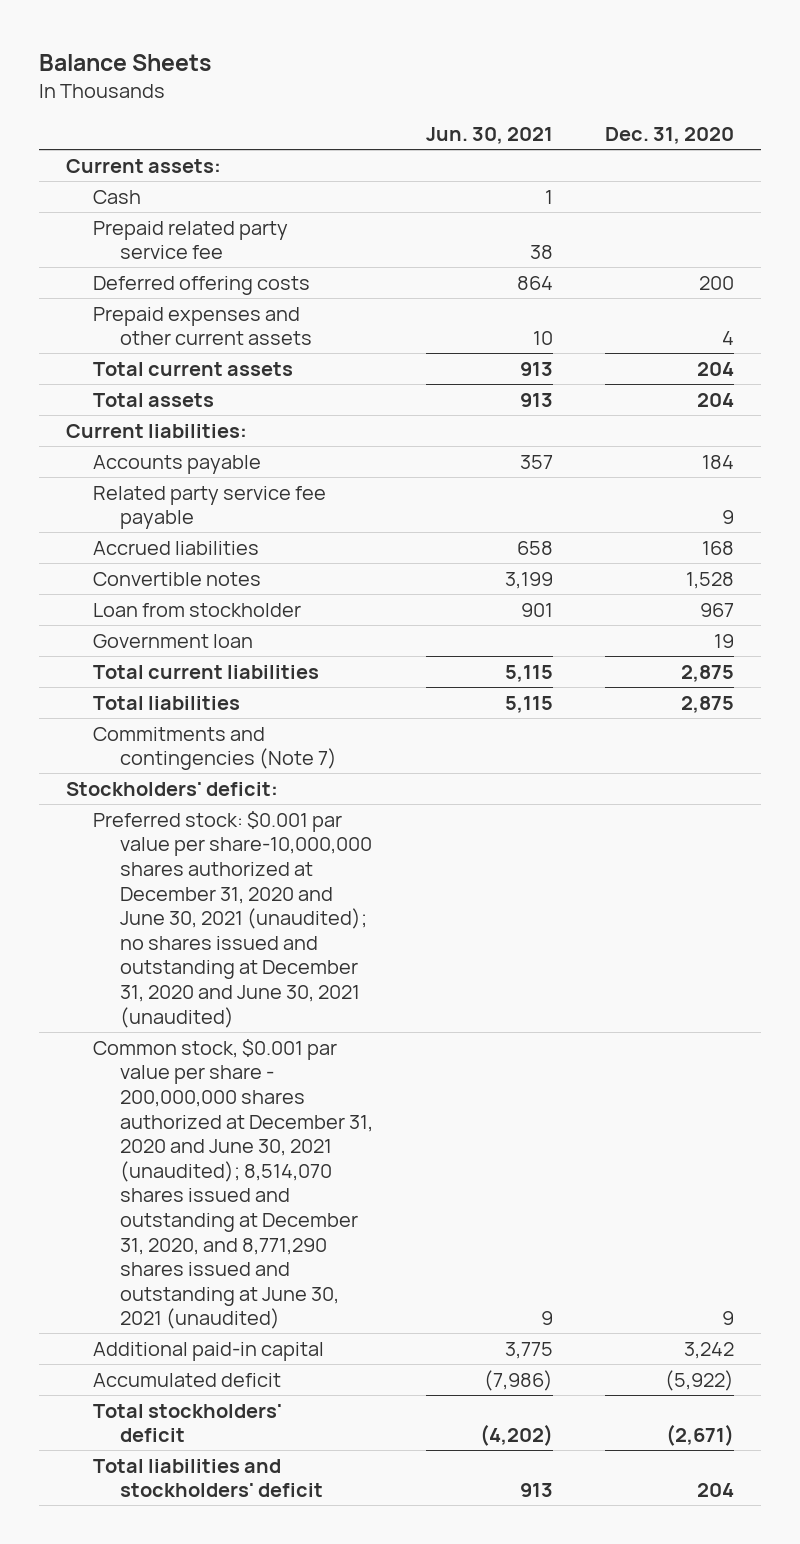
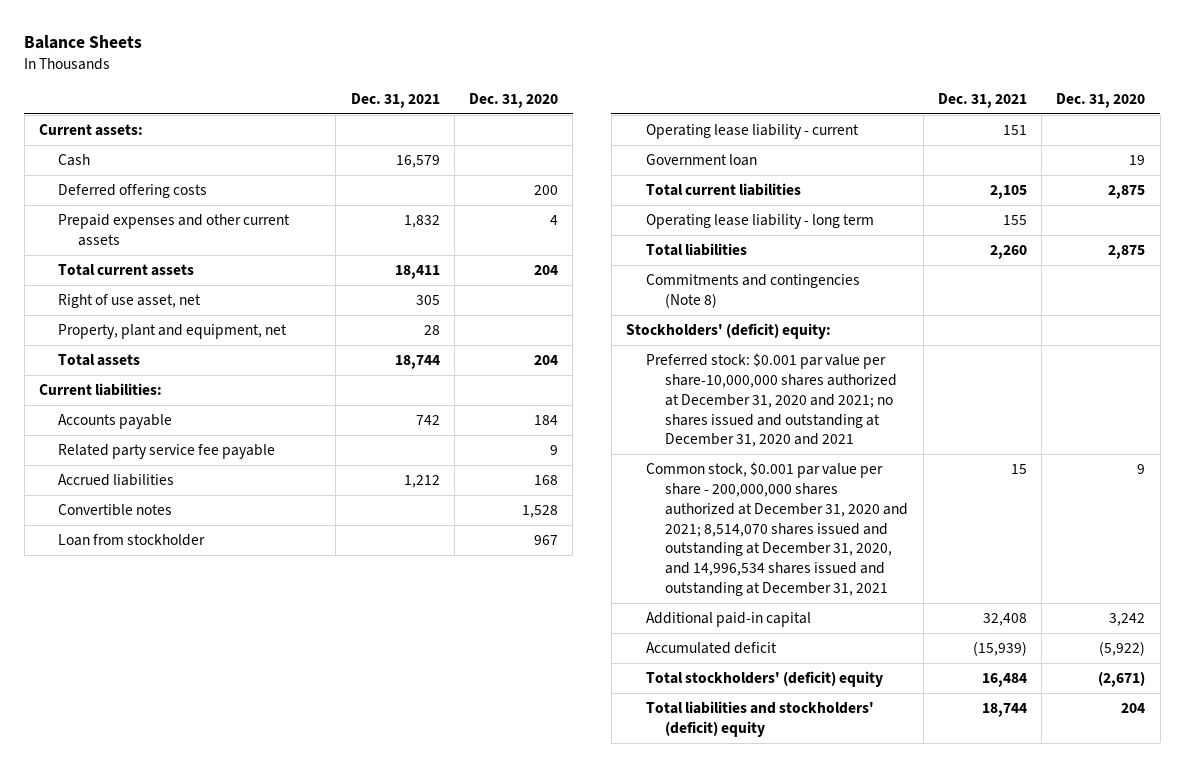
- | Jun. 30, 2021 | Dec. 31, 2020
+ | Dec. 31, 2021 | Dec. 31, 2020
- Prepaid related party service fee | 38 |
+ Right of use asset, net | 305 |
+ Property, plant and equipment, net | 28 |
+ Operating lease liability - current | 151 |
+ Operating lease liability - long term | 155 |
- Commitments and contingencies (Note 7)
- Stockholders' deficit:
- Preferred stock: $0.001 par value per share-10,000,000 shares authorized at December 31, 2020 and June 30, 2021 (unaudited); no shares issued and outstanding at December 31, 2020 and June 30, 2021 (unaudited)
- Common stock, $0.001 par value per share - 200,000,000 shares authorized at December 31, 2020 and June 30, 2021 (unaudited); 8,514,070 shares issued and outstanding at December 31, 2020, and 8,771,290 shares issued and outstanding at June 30, 2021 (unaudited) | 9 | 9
+ Commitments and contingencies (Note 8)
+ Stockholders' (deficit) equity:
+ Preferred stock: $0.001 par value per share-10,000,000 shares authorized at December 31, 2020 and 2021; no shares issued and outstanding at December 31, 2020 and 2021
+ Common stock, $0.001 par value per share - 200,000,000 shares authorized at December 31, 2020 and 2021; 8,514,070 shares issued and outstanding at December 31, 2020, and 14,996,534 shares issued and outstanding at December 31, 2021 | 15 | 9
- Total stockholders' deficit | (4,202) | (2,671)
- Total liabilities and stockholders' deficit | 913 | 204
+ Total stockholders' (deficit) equity | 16,484 | (2,671)
+ Total liabilities and stockholders' (deficit) equity | 18,744 | 204

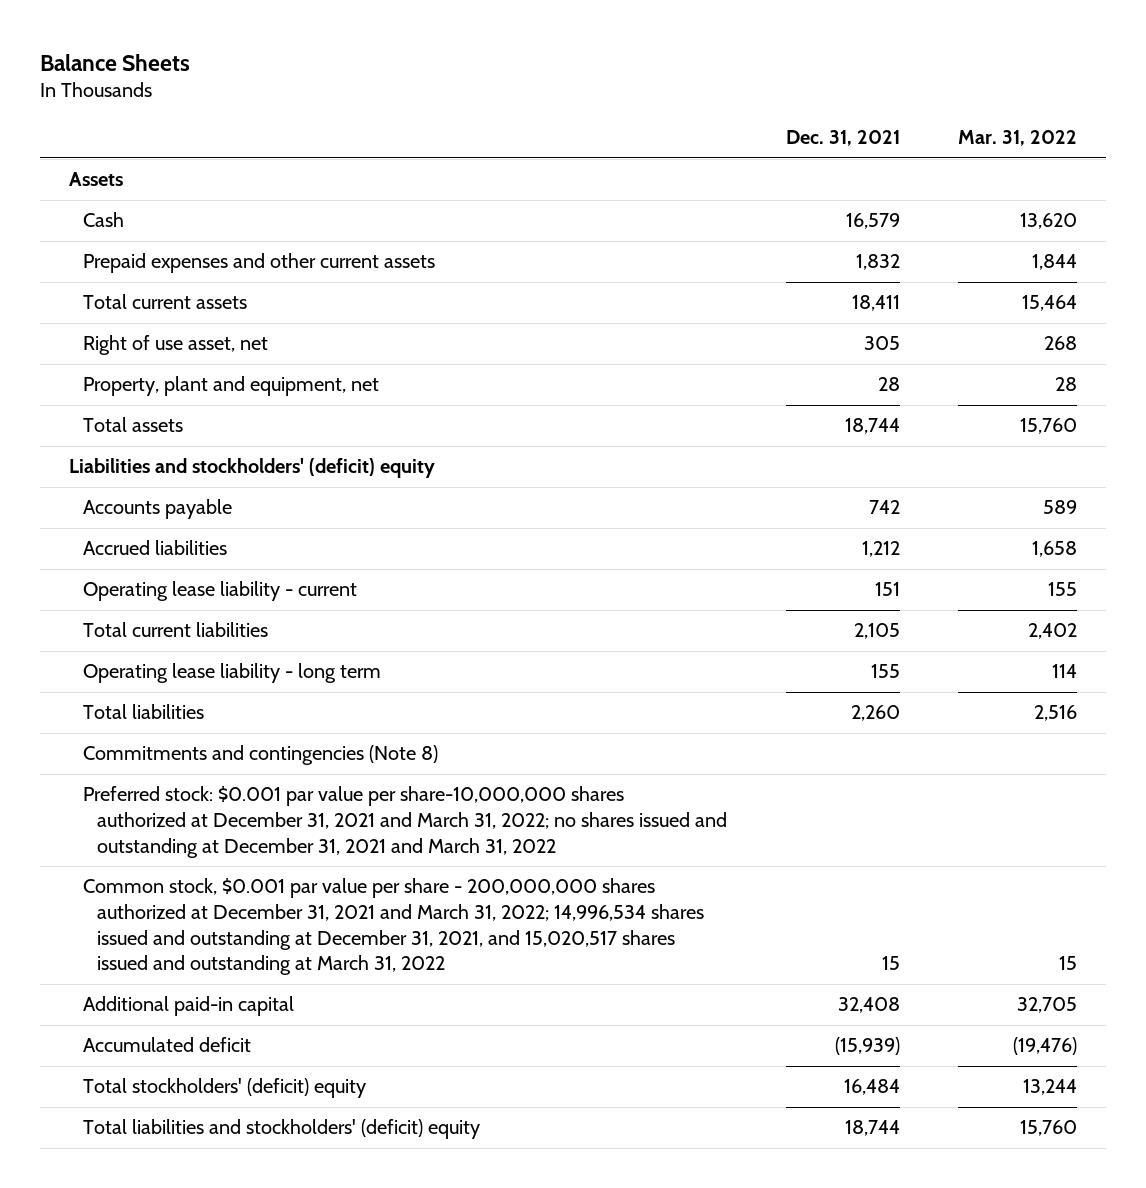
- | Dec. 31, 2021 | Dec. 31, 2020
+ | Dec. 31, 2021 | Mar. 31, 2022
- Current assets:
+ Assets
- Deferred offering costs | | 200
- Current liabilities:
+ Liabilities and stockholders' (deficit) equity
- Related party service fee payable | | 9
- Convertible notes | | 1,528
- Loan from stockholder | | 967
- Government loan | | 19
- Stockholders' (deficit) equity:
- Preferred stock: $0.001 par value per share-10,000,000 shares authorized at December 31, 2020 and 2021; no shares issued and outstanding at December 31, 2020 and 2021
- Common stock, $0.001 par value per share - 200,000,000 shares authorized at December 31, 2020 and 2021; 8,514,070 shares issued and outstanding at December 31, 2020, and 14,996,534 shares issued and outstanding at December 31, 2021 | 15 | 9
+ Preferred stock: $0.001 par value per share-10,000,000 shares authorized at December 31, 2021 and March 31, 2022; no shares issued and outstanding at December 31, 2021 and March 31, 2022
+ Common stock, $0.001 par value per share - 200,000,000 shares authorized at December 31, 2021 and March 31, 2022; 14,996,534 shares issued and outstanding at December 31, 2021, and 15,020,517 shares issued and outstanding at March 31, 2022 | 15 | 15

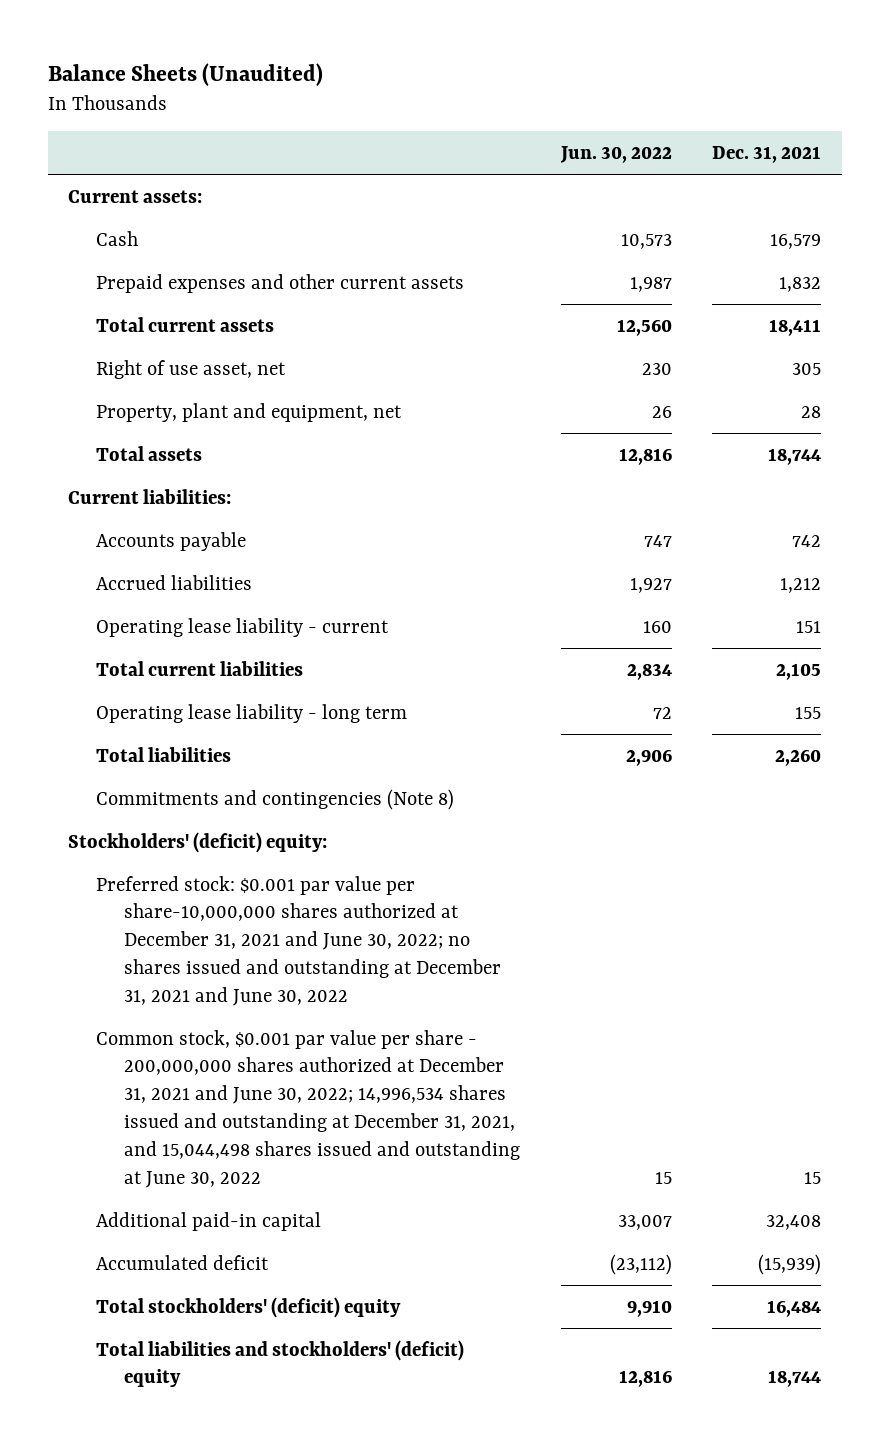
- Balance Sheets
+ Balance Sheets (Unaudited)
- | Dec. 31, 2021 | Mar. 31, 2022
+ | Jun. 30, 2022 | Dec. 31, 2021
- Assets
+ Current assets:
- Liabilities and stockholders' (deficit) equity
+ Current liabilities:
- Preferred stock: $0.001 par value per share-10,000,000 shares authorized at December 31, 2021 and March 31, 2022; no shares issued and outstanding at December 31, 2021 and March 31, 2022
- Common stock, $0.001 par value per share - 200,000,000 shares authorized at December 31, 2021 and March 31, 2022; 14,996,534 shares issued and outstanding at December 31, 2021, and 15,020,517 shares issued and outstanding at March 31, 2022 | 15 | 15
+ Stockholders' (deficit) equity:
+ Preferred stock: $0.001 par value per share-10,000,000 shares authorized at December 31, 2021 and June 30, 2022; no shares issued and outstanding at December 31, 2021 and June 30, 2022
+ Common stock, $0.001 par value per share - 200,000,000 shares authorized at December 31, 2021 and June 30, 2022; 14,996,534 shares issued and outstanding at December 31, 2021, and 15,044,498 shares issued and outstanding at June 30, 2022 | 15 | 15

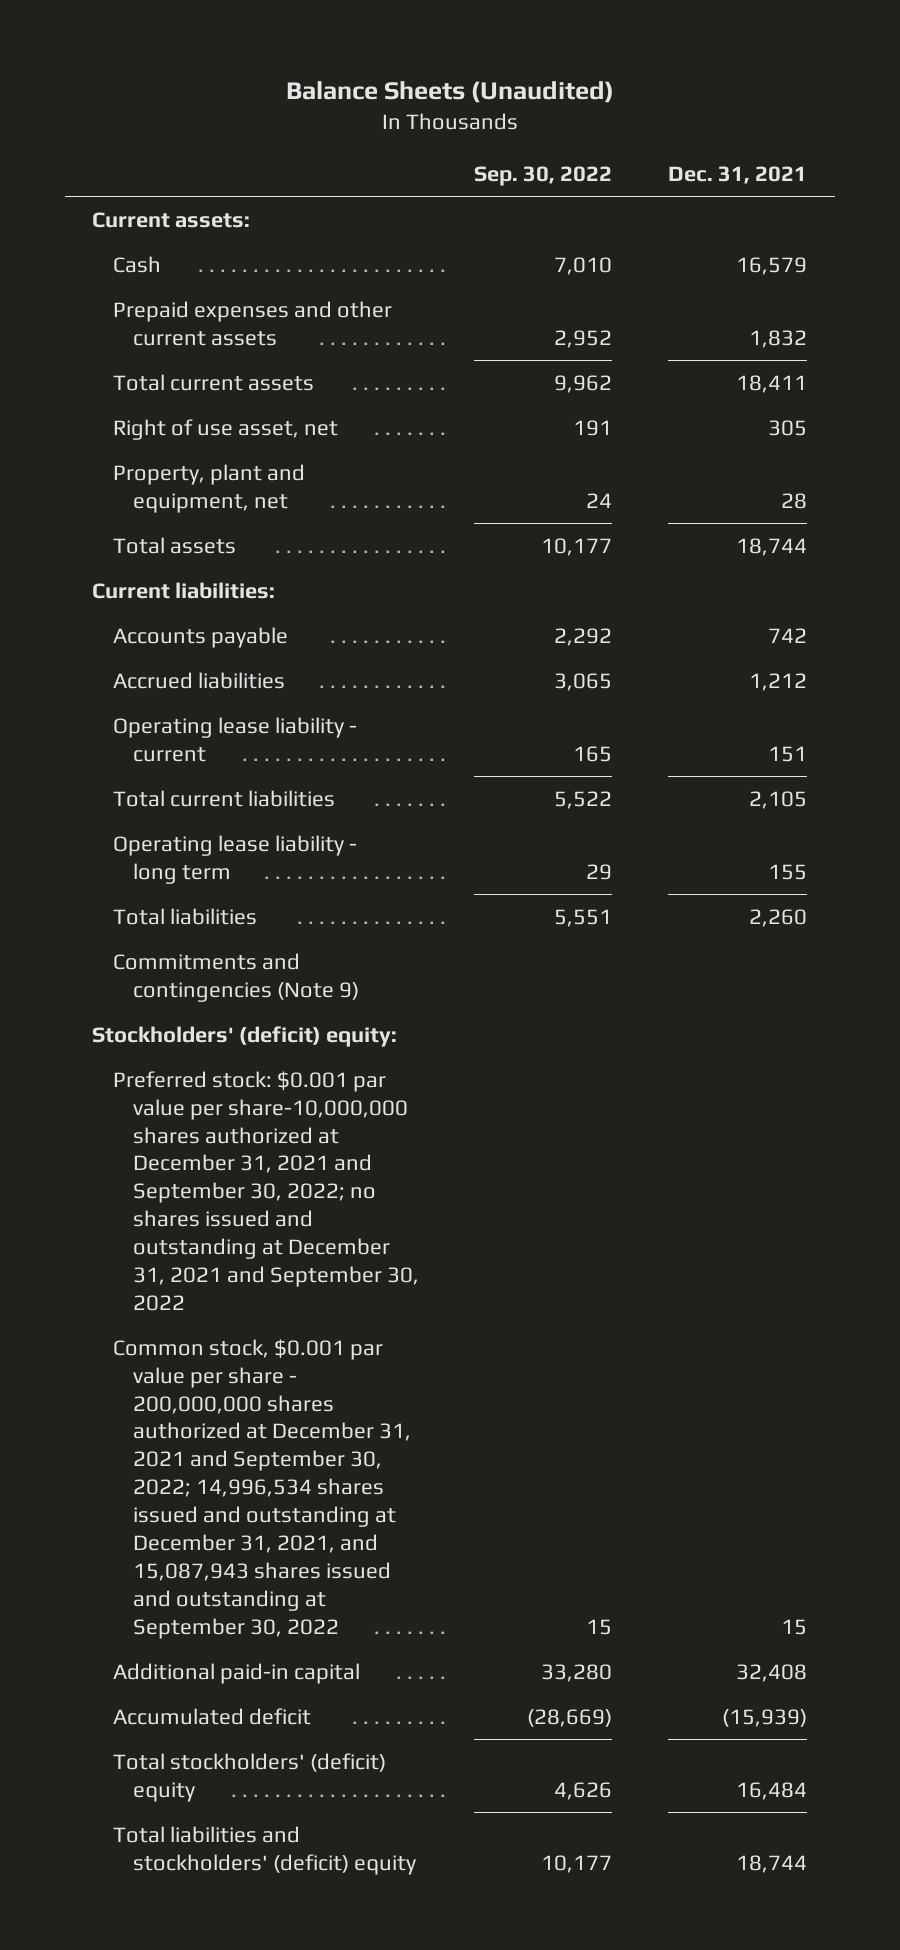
- | Jun. 30, 2022 | Dec. 31, 2021
+ | Sep. 30, 2022 | Dec. 31, 2021
- Commitments and contingencies (Note 8)
+ Commitments and contingencies (Note 9)
- Preferred stock: $0.001 par value per share-10,000,000 shares authorized at December 31, 2021 and June 30, 2022; no shares issued and outstanding at December 31, 2021 and June 30, 2022
- Common stock, $0.001 par value per share - 200,000,000 shares authorized at December 31, 2021 and June 30, 2022; 14,996,534 shares issued and outstanding at December 31, 2021, and 15,044,498 shares issued and outstanding at June 30, 2022 | 15 | 15
+ Preferred stock: $0.001 par value per share-10,000,000 shares authorized at December 31, 2021 and September 30, 2022; no shares issued and outstanding at December 31, 2021 and September 30, 2022
+ Common stock, $0.001 par value per share - 200,000,000 shares authorized at December 31, 2021 and September 30, 2022; 14,996,534 shares issued and outstanding at December 31, 2021, and 15,087,943 shares issued and outstanding at September 30, 2022 | 15 | 15

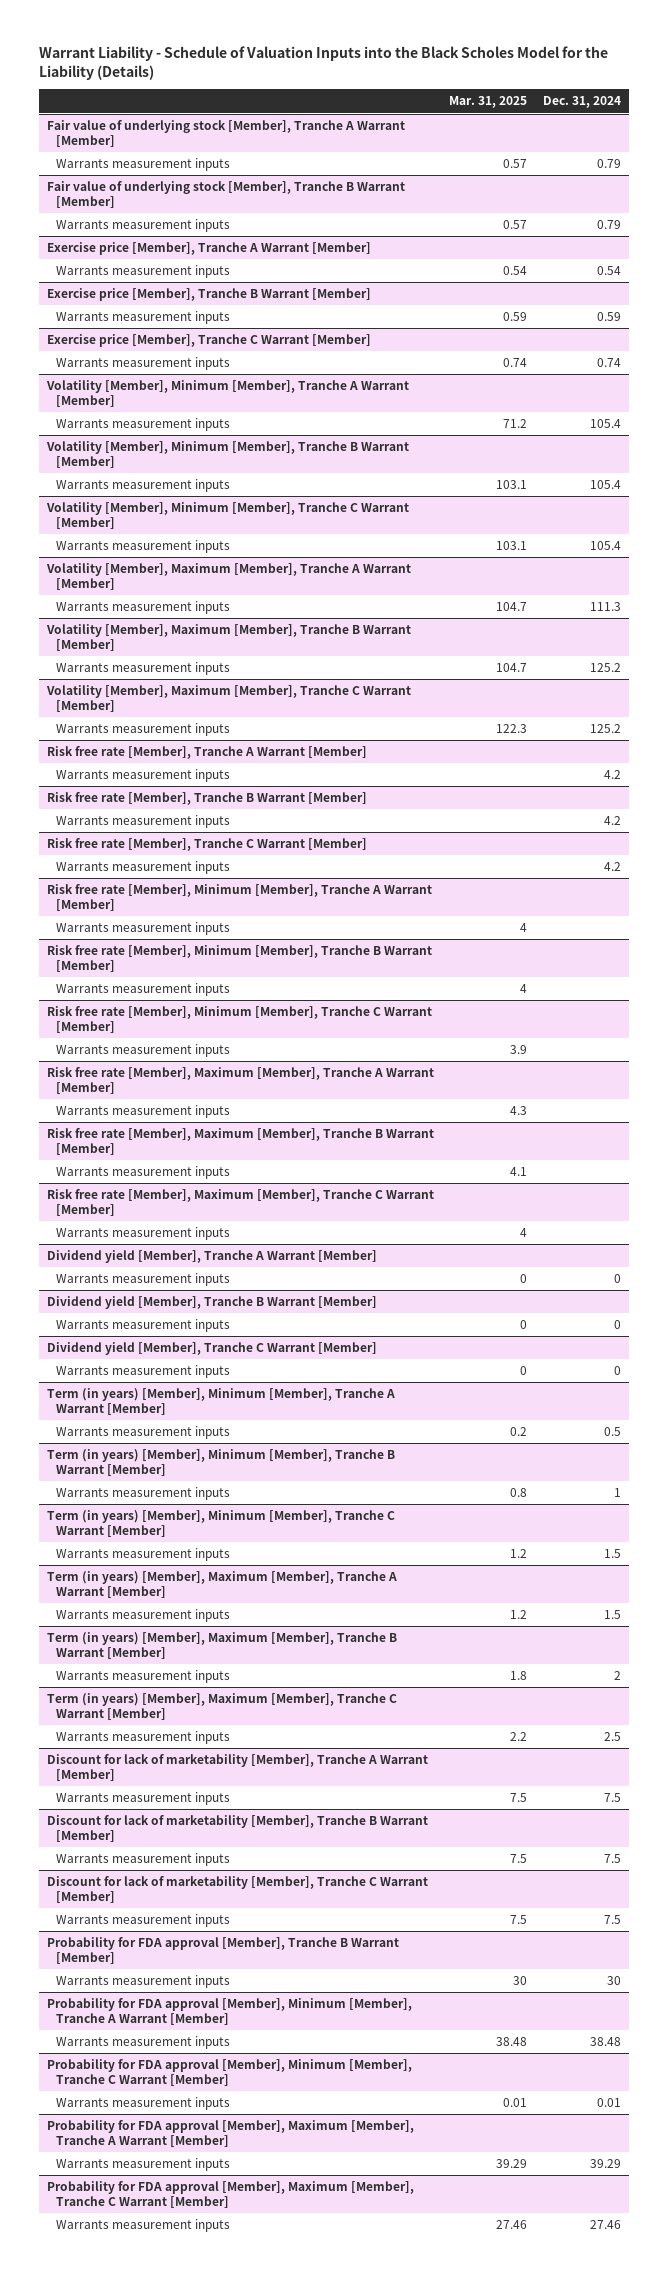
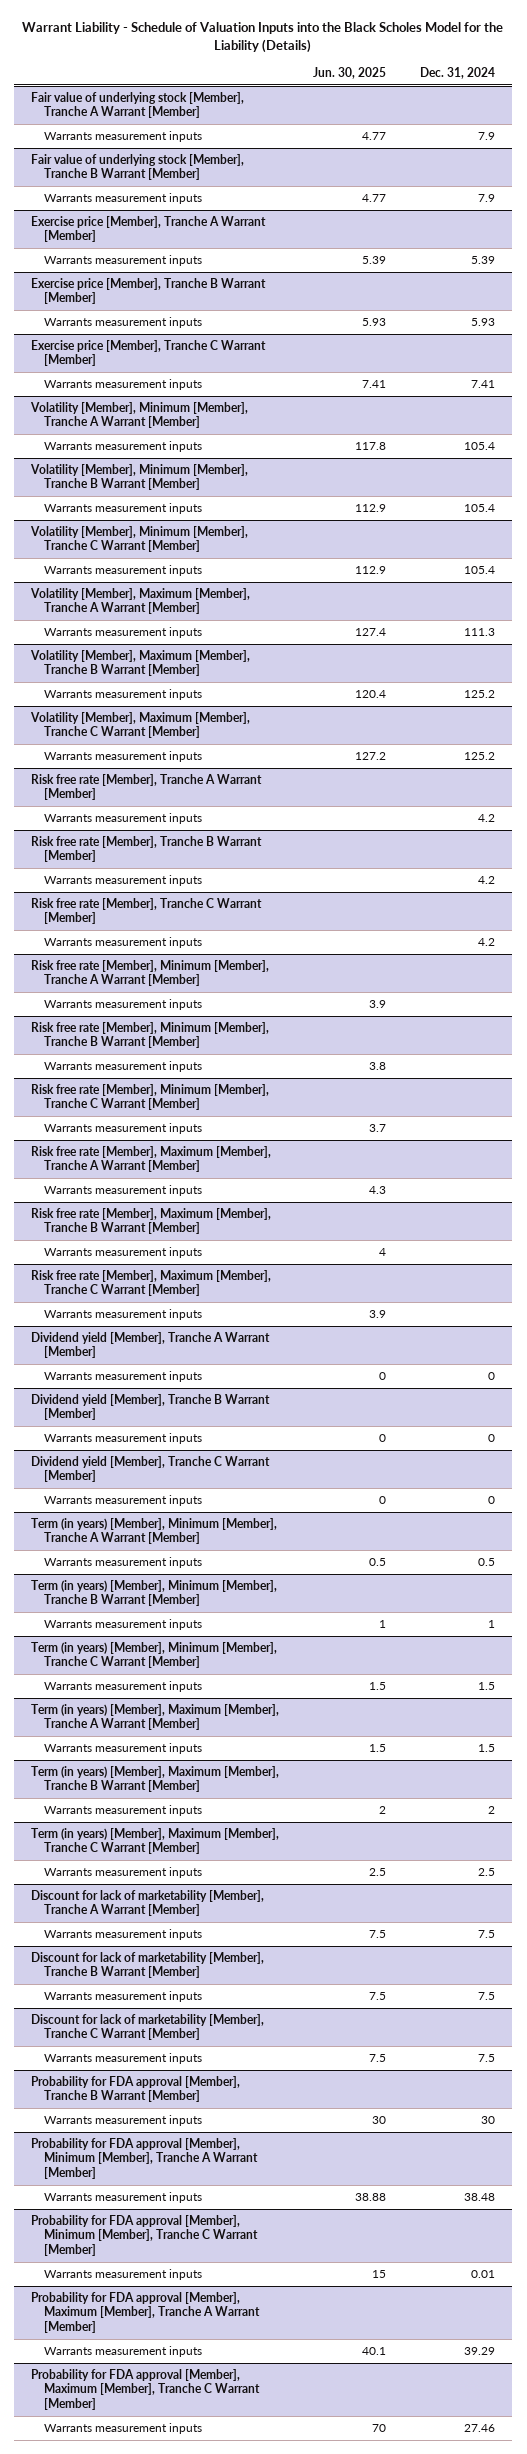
- | Mar. 31, 2025 | Dec. 31, 2024
+ | Jun. 30, 2025 | Dec. 31, 2024
@ Fair value of underlying stock [Member], Tranche A Warrant [Member]
- Warrants measurement inputs | 0.57 | 0.79
+ Warrants measurement inputs | 4.77 | 7.9
@ Fair value of underlying stock [Member], Tranche B Warrant [Member]
- Warrants measurement inputs | 0.57 | 0.79
+ Warrants measurement inputs | 4.77 | 7.9
@ Exercise price [Member], Tranche A Warrant [Member]
- Warrants measurement inputs | 0.54 | 0.54
+ Warrants measurement inputs | 5.39 | 5.39
@ Exercise price [Member], Tranche B Warrant [Member]
- Warrants measurement inputs | 0.59 | 0.59
+ Warrants measurement inputs | 5.93 | 5.93
@ Exercise price [Member], Tranche C Warrant [Member]
- Warrants measurement inputs | 0.74 | 0.74
+ Warrants measurement inputs | 7.41 | 7.41

